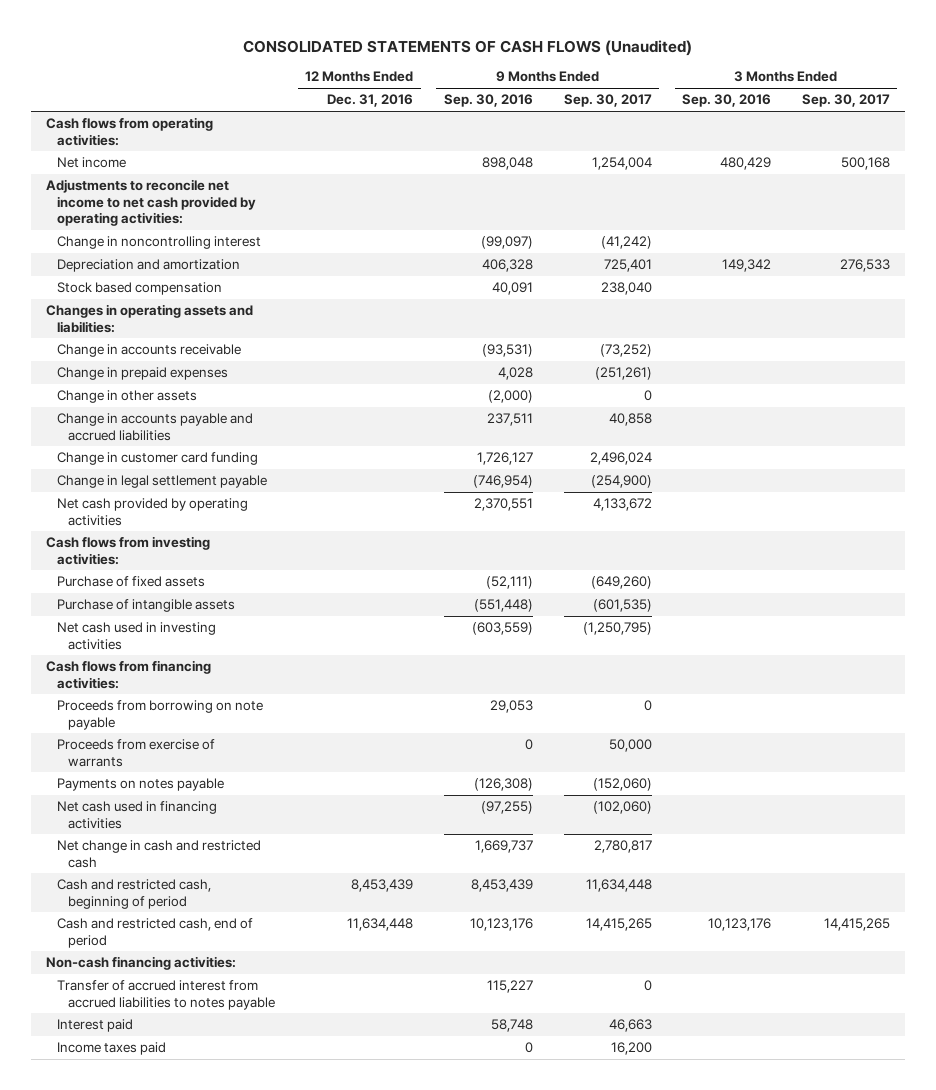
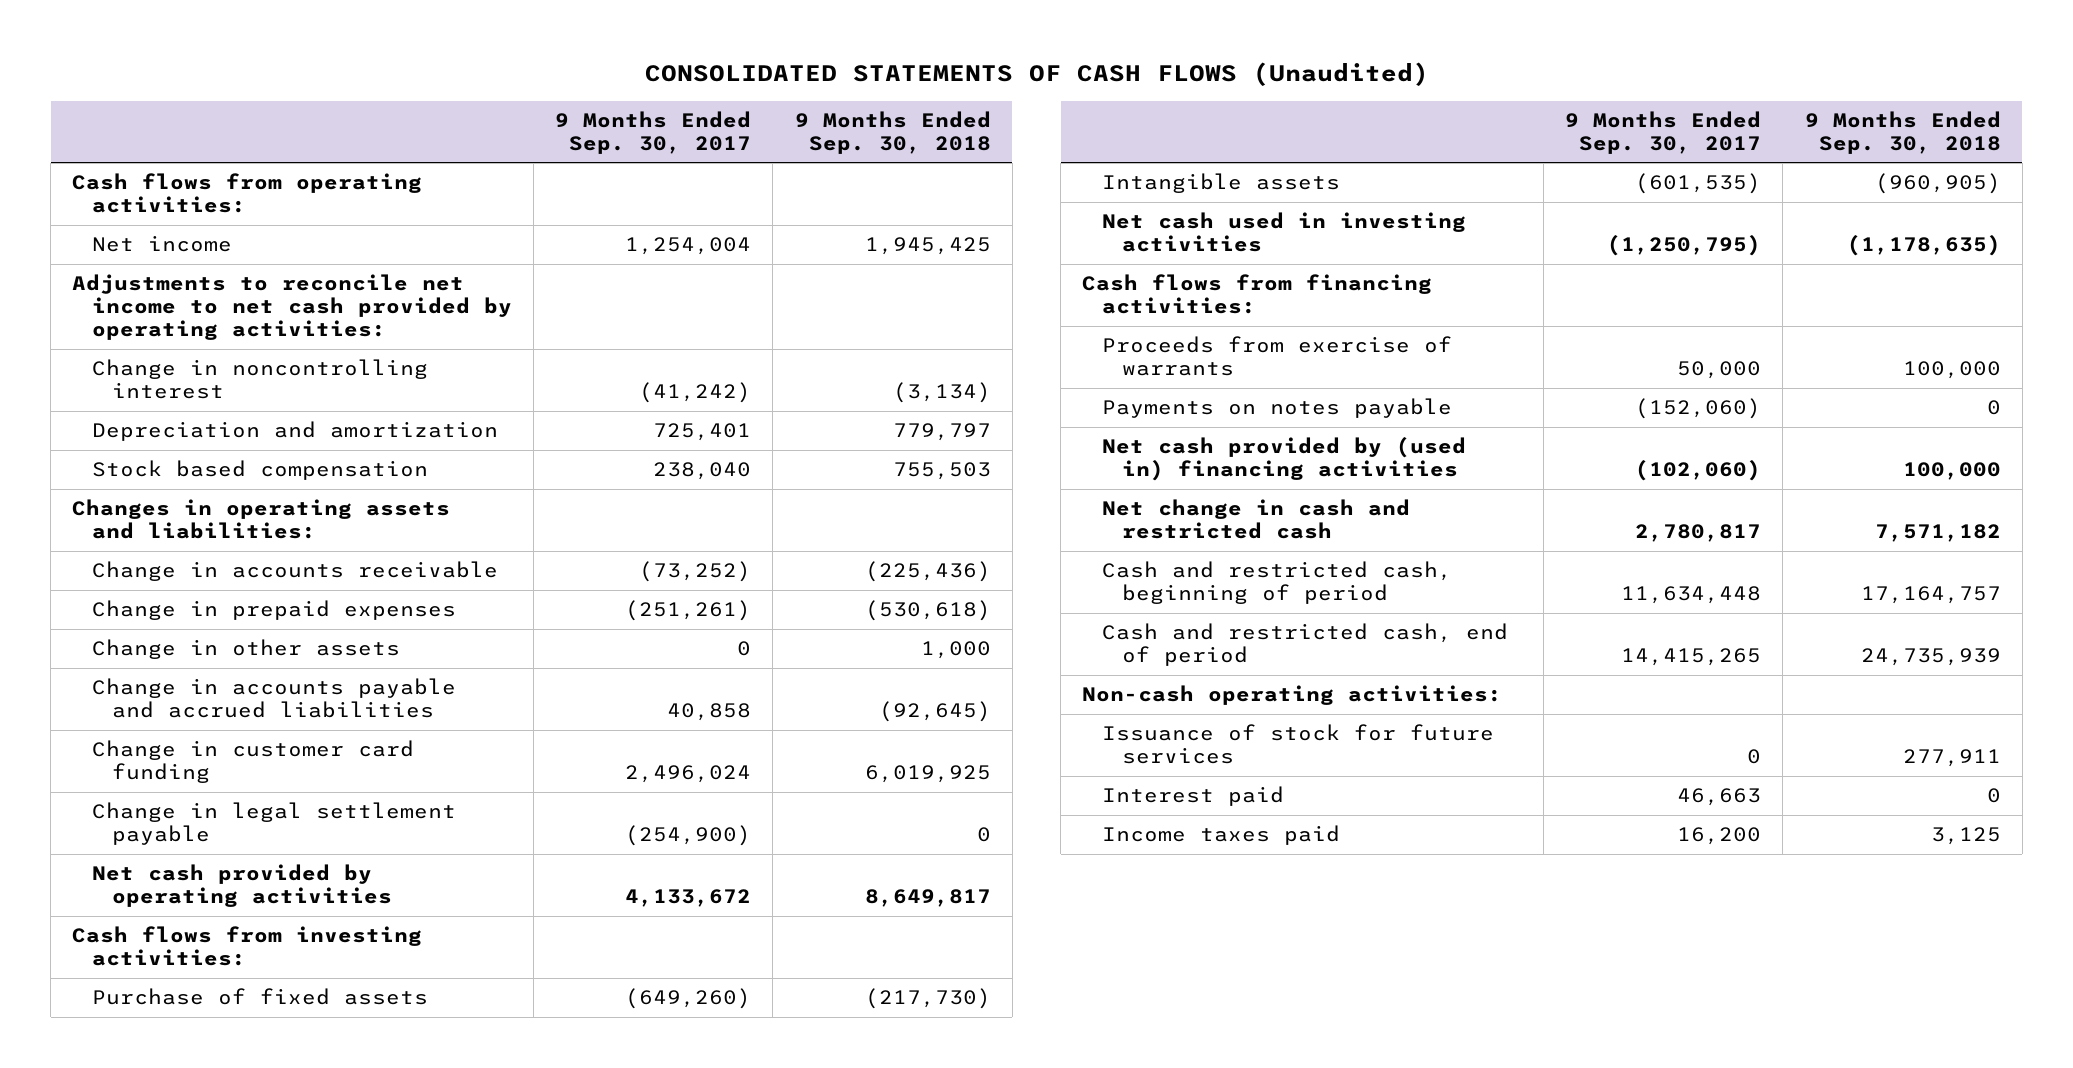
- | 12 Months Ended Dec. 31, 2016 | 9 Months Ended Sep. 30, 2016 | 9 Months Ended Sep. 30, 2017 | 3 Months Ended Sep. 30, 2016 | 3 Months Ended Sep. 30, 2017
+ | 9 Months Ended Sep. 30, 2017 | 9 Months Ended Sep. 30, 2018
- Purchase of intangible assets | | (551,448) | (601,535) | |
+ Intangible assets | (601,535) | (960,905)
- Proceeds from borrowing on note payable | | 29,053 | 0 | |
- Net cash used in financing activities | | (97,255) | (102,060) | |
+ Net cash provided by (used in) financing activities | (102,060) | 100,000
- Non-cash financing activities:
- Transfer of accrued interest from accrued liabilities to notes payable | | 115,227 | 0 | |
+ Non-cash operating activities:
+ Issuance of stock for future services | 0 | 277,911

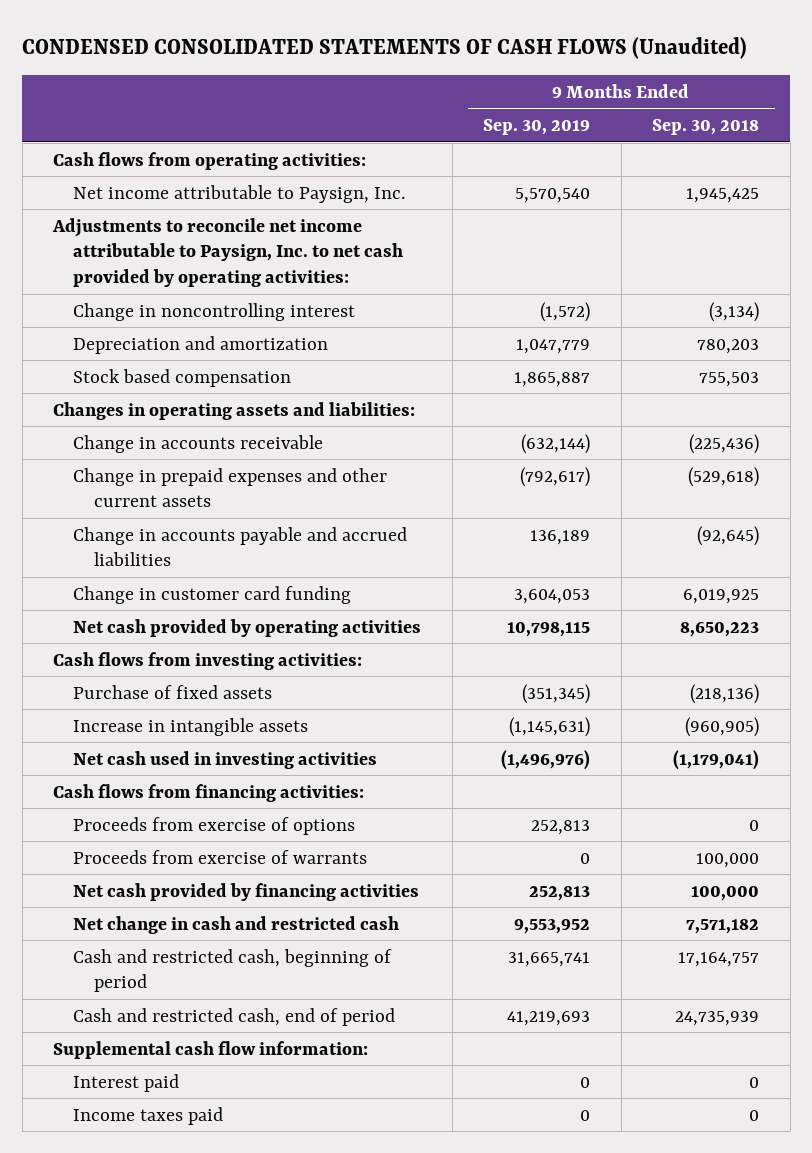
- CONSOLIDATED STATEMENTS OF CASH FLOWS (Unaudited)
+ CONDENSED CONSOLIDATED STATEMENTS OF CASH FLOWS (Unaudited)
- | 9 Months Ended Sep. 30, 2017 | 9 Months Ended Sep. 30, 2018
+ | 9 Months Ended Sep. 30, 2019 | 9 Months Ended Sep. 30, 2018
- Net income | 1,254,004 | 1,945,425
- Adjustments to reconcile net income to net cash provided by operating activities:
+ Net income attributable to Paysign, Inc. | 5,570,540 | 1,945,425
+ Adjustments to reconcile net income attributable to Paysign, Inc. to net cash provided by operating activities:
- Depreciation and amortization | 725,401 | 779,797
+ Depreciation and amortization | 1,047,779 | 780,203
- Change in prepaid expenses | (251,261) | (530,618)
- Change in other assets | 0 | 1,000
+ Change in prepaid expenses and other current assets | (792,617) | (529,618)
- Change in legal settlement payable | (254,900) | 0
- Net cash provided by operating activities | 4,133,672 | 8,649,817
+ Net cash provided by operating activities | 10,798,115 | 8,650,223
- Purchase of fixed assets | (649,260) | (217,730)
- Intangible assets | (601,535) | (960,905)
- Net cash used in investing activities | (1,250,795) | (1,178,635)
+ Purchase of fixed assets | (351,345) | (218,136)
+ Increase in intangible assets | (1,145,631) | (960,905)
+ Net cash used in investing activities | (1,496,976) | (1,179,041)
+ Proceeds from exercise of options | 252,813 | 0
- Payments on notes payable | (152,060) | 0
- Net cash provided by (used in) financing activities | (102,060) | 100,000
+ Net cash provided by financing activities | 252,813 | 100,000
- Non-cash operating activities:
- Issuance of stock for future services | 0 | 277,911
+ Supplemental cash flow information:
- Income taxes paid | 16,200 | 3,125
+ Income taxes paid | 0 | 0

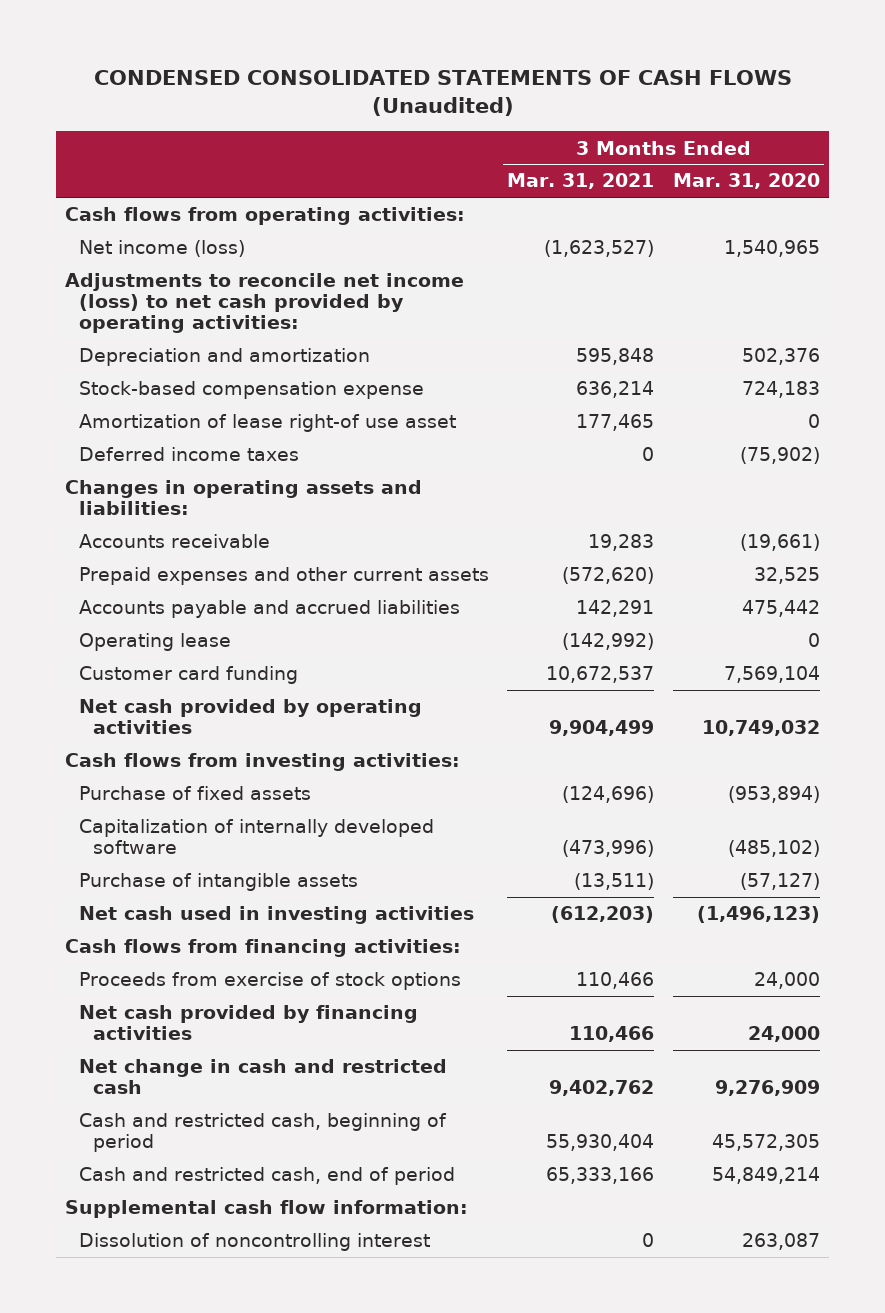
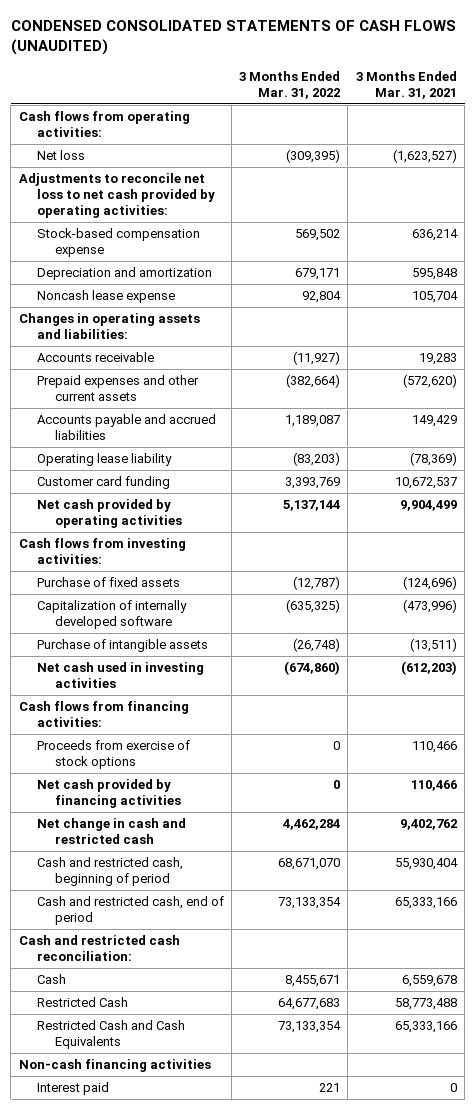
- CONDENSED CONSOLIDATED STATEMENTS OF CASH FLOWS (Unaudited)
+ CONDENSED CONSOLIDATED STATEMENTS OF CASH FLOWS (UNAUDITED)
- | 3 Months Ended Mar. 31, 2021 | 3 Months Ended Mar. 31, 2020
+ | 3 Months Ended Mar. 31, 2022 | 3 Months Ended Mar. 31, 2021
- Net income (loss) | (1,623,527) | 1,540,965
- Adjustments to reconcile net income (loss) to net cash provided by operating activities:
+ Net loss | (309,395) | (1,623,527)
+ Adjustments to reconcile net loss to net cash provided by operating activities:
- Amortization of lease right-of use asset | 177,465 | 0
- Deferred income taxes | 0 | (75,902)
moved down: Depreciation and amortization | 679,171 | 595,848
+ Noncash lease expense | 92,804 | 105,704
- Accounts payable and accrued liabilities | 142,291 | 475,442
- Operating lease | (142,992) | 0
+ Accounts payable and accrued liabilities | 1,189,087 | 149,429
+ Operating lease liability | (83,203) | (78,369)
- Supplemental cash flow information:
- Dissolution of noncontrolling interest | 0 | 263,087
+ Cash and restricted cash reconciliation:
+ Cash | 8,455,671 | 6,559,678
+ Restricted Cash | 64,677,683 | 58,773,488
+ Restricted Cash and Cash Equivalents | 73,133,354 | 65,333,166
+ Non-cash financing activities
+ Interest paid | 221 | 0

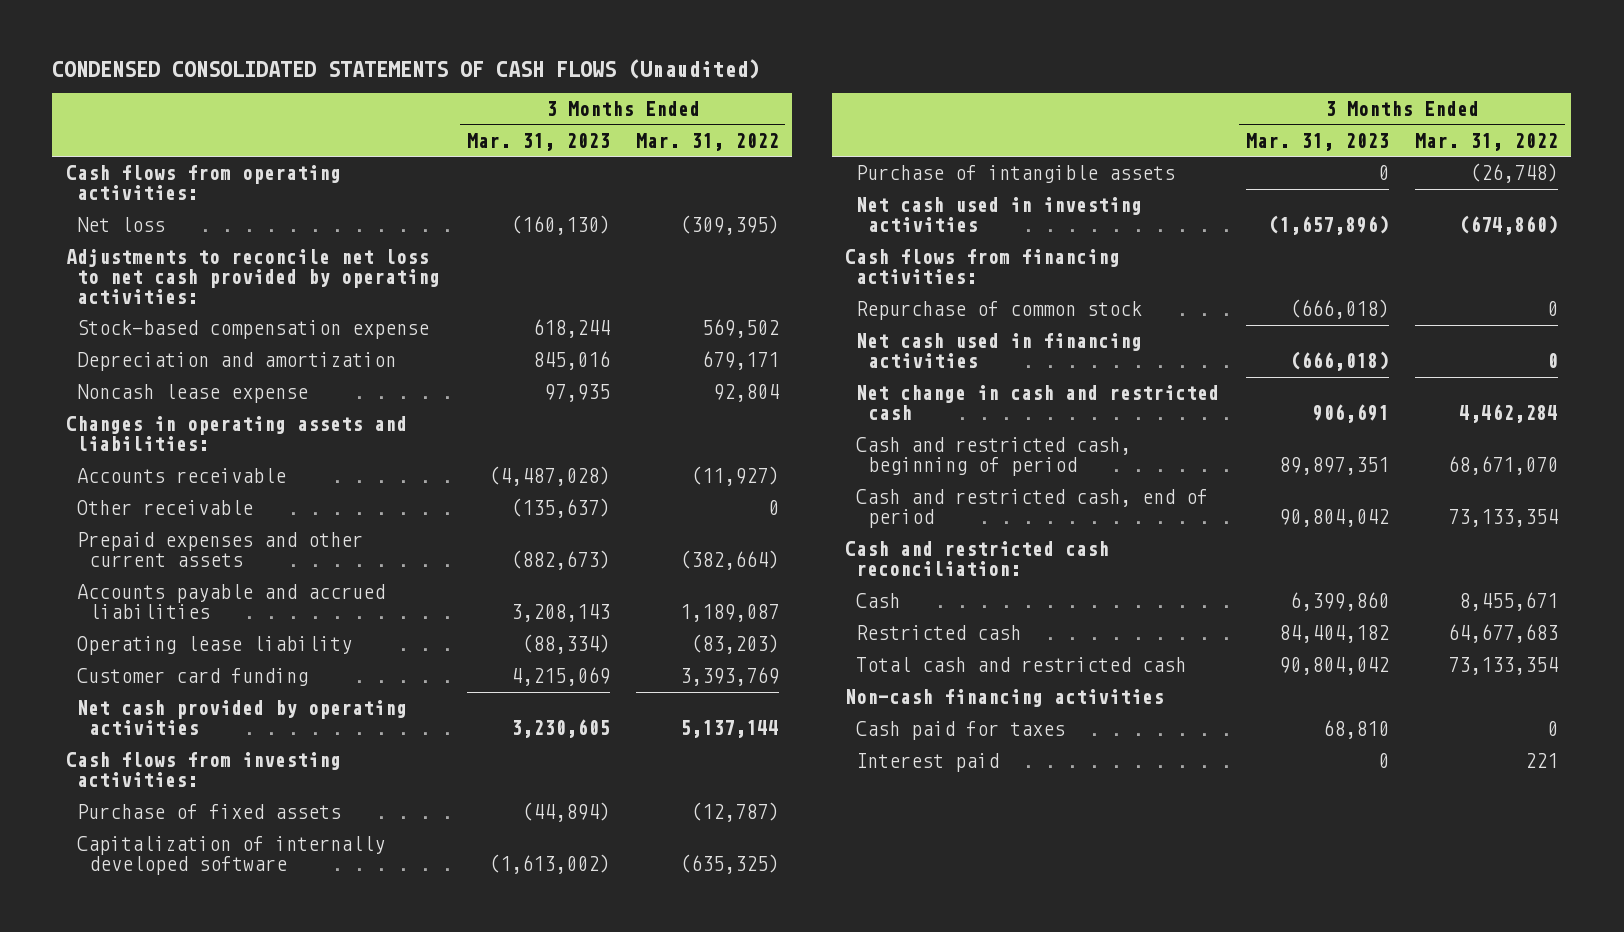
- CONDENSED CONSOLIDATED STATEMENTS OF CASH FLOWS (UNAUDITED)
+ CONDENSED CONSOLIDATED STATEMENTS OF CASH FLOWS (Unaudited)
- | 3 Months Ended Mar. 31, 2022 | 3 Months Ended Mar. 31, 2021
+ | 3 Months Ended Mar. 31, 2023 | 3 Months Ended Mar. 31, 2022
+ Other receivable | (135,637) | 0
- Proceeds from exercise of stock options | 0 | 110,466
- Net cash provided by financing activities | 0 | 110,466
+ Repurchase of common stock | (666,018) | 0
+ Net cash used in financing activities | (666,018) | 0
- Restricted Cash | 64,677,683 | 58,773,488
- Restricted Cash and Cash Equivalents | 73,133,354 | 65,333,166
+ Restricted cash | 84,404,182 | 64,677,683
+ Total cash and restricted cash | 90,804,042 | 73,133,354
+ Cash paid for taxes | 68,810 | 0

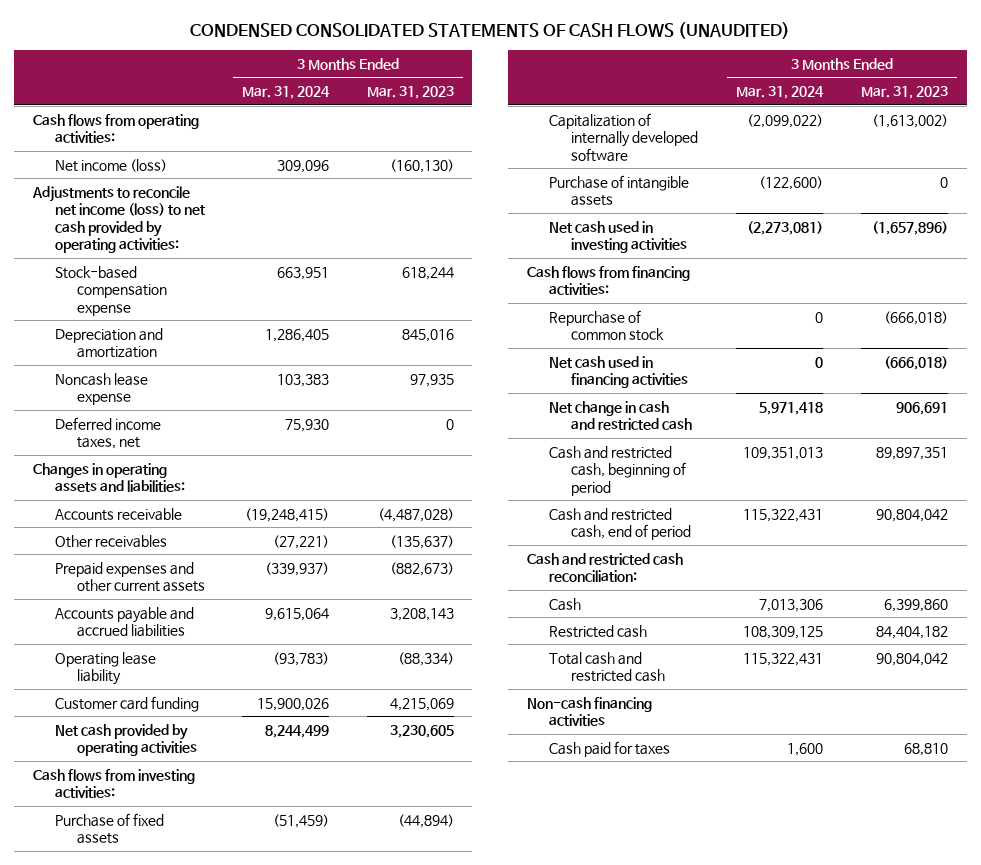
- CONDENSED CONSOLIDATED STATEMENTS OF CASH FLOWS (Unaudited)
+ CONDENSED CONSOLIDATED STATEMENTS OF CASH FLOWS (UNAUDITED)
- | 3 Months Ended Mar. 31, 2023 | 3 Months Ended Mar. 31, 2022
+ | 3 Months Ended Mar. 31, 2024 | 3 Months Ended Mar. 31, 2023
- Net loss | (160,130) | (309,395)
- Adjustments to reconcile net loss to net cash provided by operating activities:
+ Net income (loss) | 309,096 | (160,130)
+ Adjustments to reconcile net income (loss) to net cash provided by operating activities:
+ Deferred income taxes, net | 75,930 | 0
- Other receivable | (135,637) | 0
+ Other receivables | (27,221) | (135,637)
- Interest paid | 0 | 221

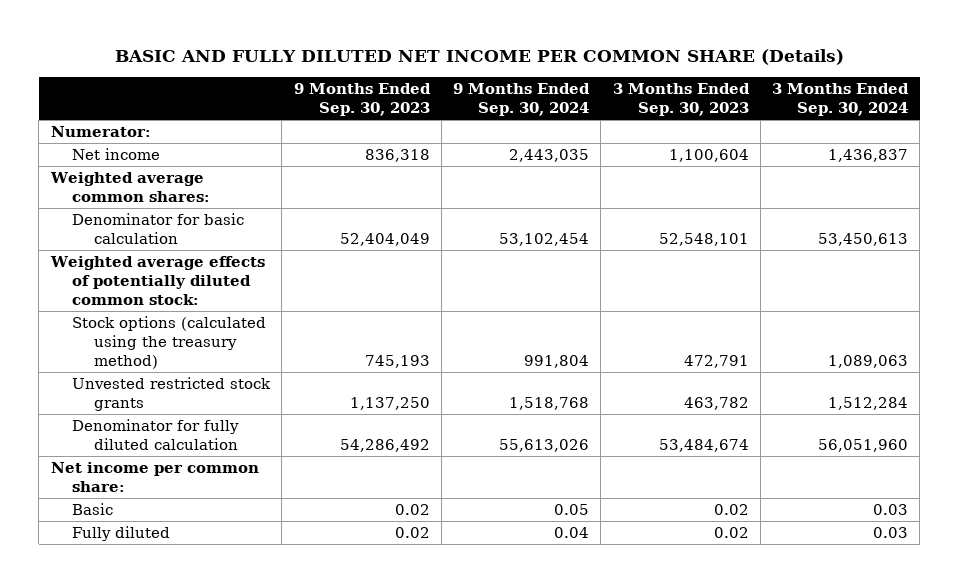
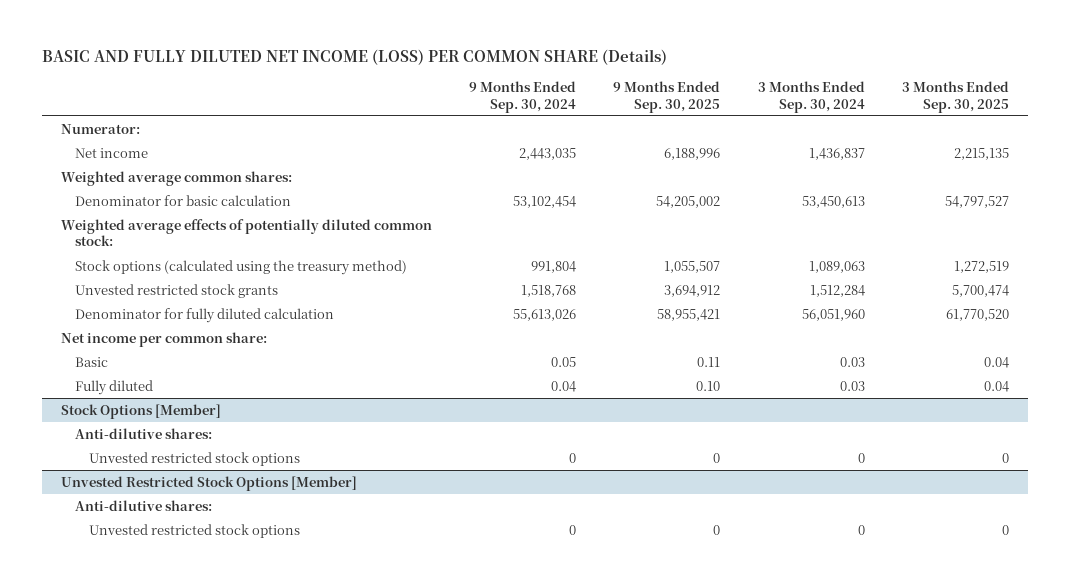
- BASIC AND FULLY DILUTED NET INCOME PER COMMON SHARE (Details)
+ BASIC AND FULLY DILUTED NET INCOME (LOSS) PER COMMON SHARE (Details)
- | 9 Months Ended Sep. 30, 2023 | 9 Months Ended Sep. 30, 2024 | 3 Months Ended Sep. 30, 2023 | 3 Months Ended Sep. 30, 2024
+ | 9 Months Ended Sep. 30, 2024 | 9 Months Ended Sep. 30, 2025 | 3 Months Ended Sep. 30, 2024 | 3 Months Ended Sep. 30, 2025
+ Stock Options [Member]
+ Anti-dilutive shares:
+ Unvested restricted stock options | 0 | 0 | 0 | 0
+ Unvested Restricted Stock Options [Member]
+ Anti-dilutive shares:
+ Unvested restricted stock options | 0 | 0 | 0 | 0

